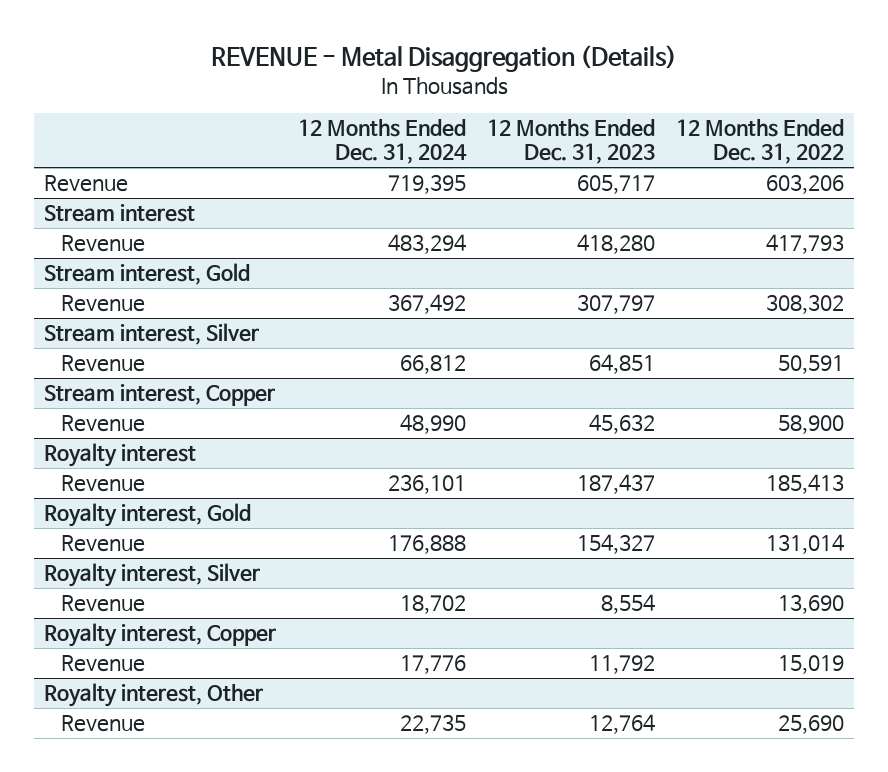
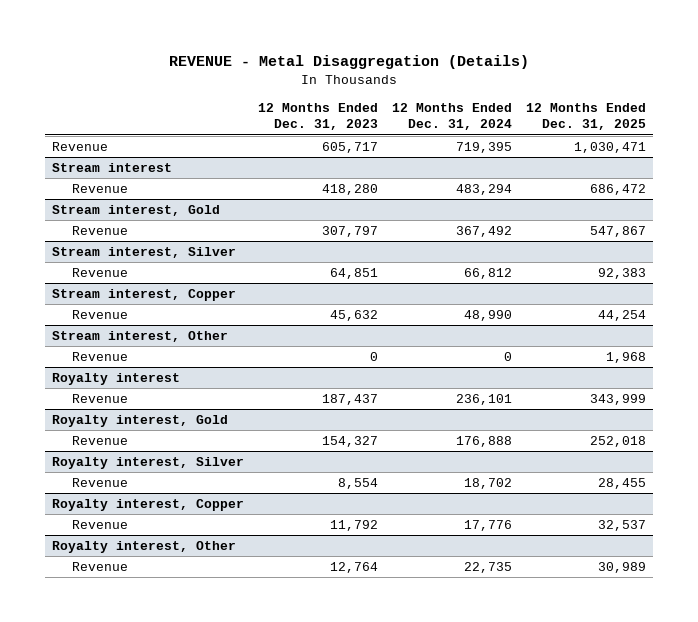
- | 12 Months Ended Dec. 31, 2024 | 12 Months Ended Dec. 31, 2023 | 12 Months Ended Dec. 31, 2022
+ | 12 Months Ended Dec. 31, 2023 | 12 Months Ended Dec. 31, 2024 | 12 Months Ended Dec. 31, 2025
+ Stream interest, Other
+ Revenue | 0 | 0 | 1,968

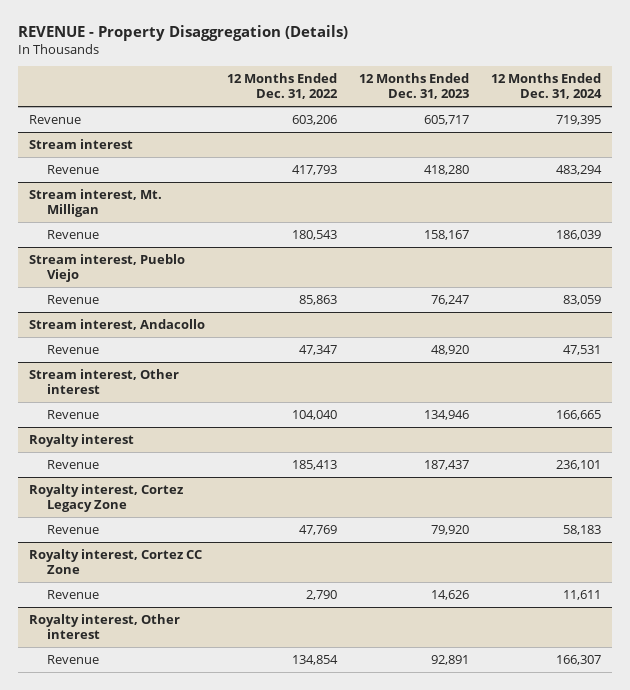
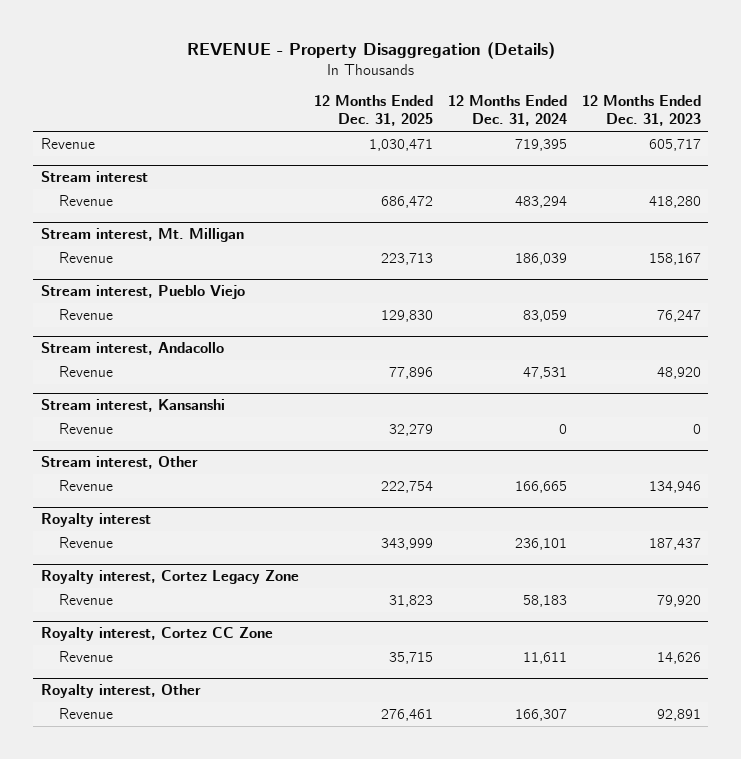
- | 12 Months Ended Dec. 31, 2022 | 12 Months Ended Dec. 31, 2023 | 12 Months Ended Dec. 31, 2024
+ | 12 Months Ended Dec. 31, 2025 | 12 Months Ended Dec. 31, 2024 | 12 Months Ended Dec. 31, 2023
- Stream interest, Other interest
+ Stream interest, Kansanshi
+ Revenue | 32,279 | 0 | 0
+ Stream interest, Other
- Royalty interest, Other interest
+ Royalty interest, Other

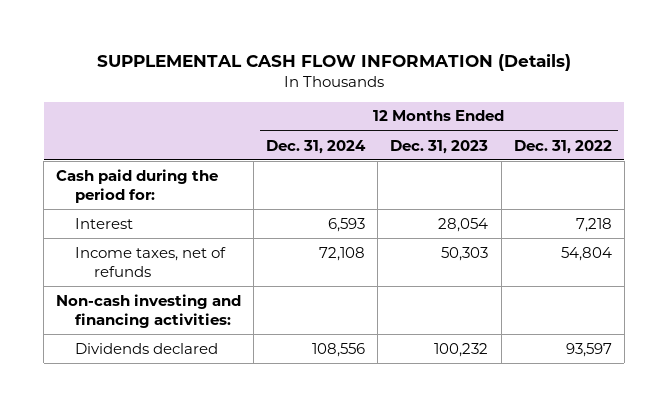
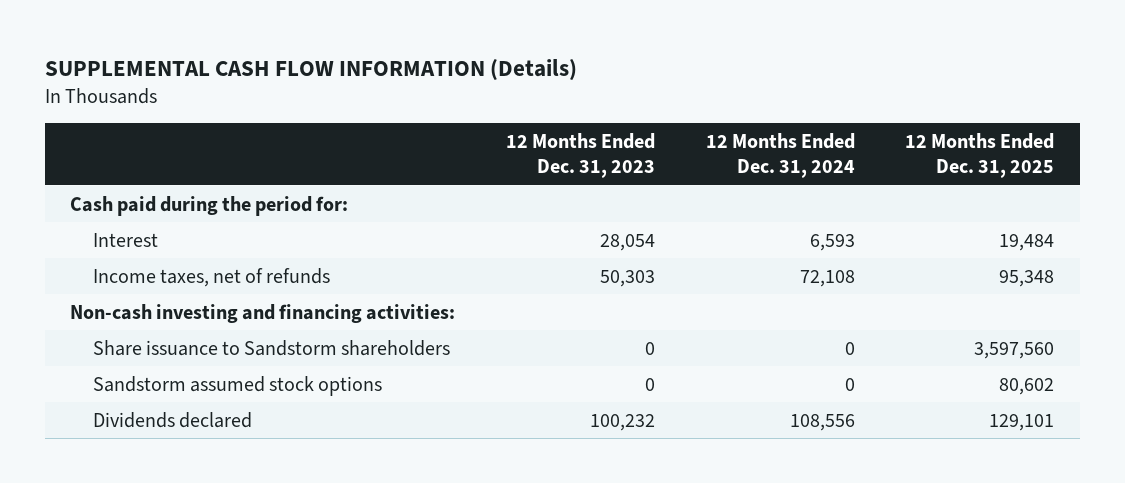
- | 12 Months Ended Dec. 31, 2024 | 12 Months Ended Dec. 31, 2023 | 12 Months Ended Dec. 31, 2022
+ | 12 Months Ended Dec. 31, 2023 | 12 Months Ended Dec. 31, 2024 | 12 Months Ended Dec. 31, 2025
+ Share issuance to Sandstorm shareholders | 0 | 0 | 3,597,560
+ Sandstorm assumed stock options | 0 | 0 | 80,602

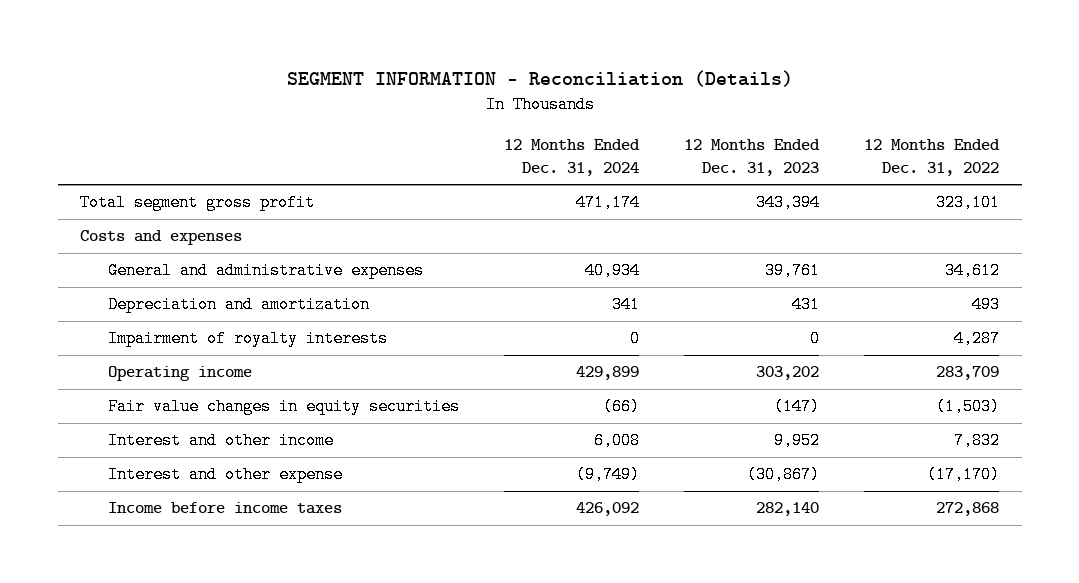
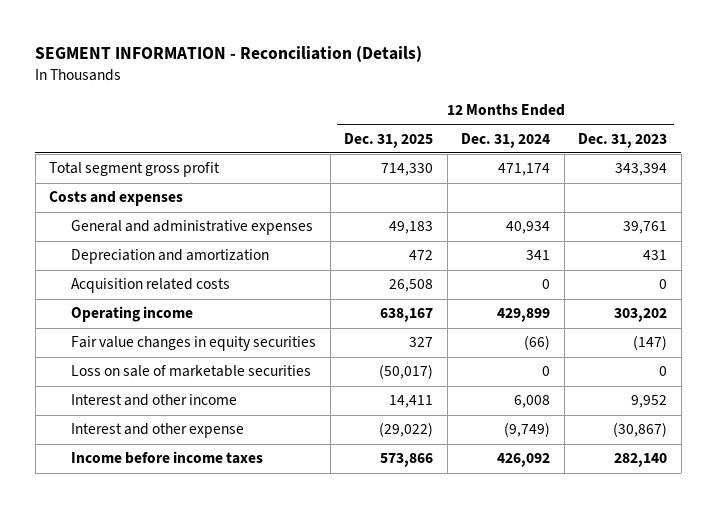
- | 12 Months Ended Dec. 31, 2024 | 12 Months Ended Dec. 31, 2023 | 12 Months Ended Dec. 31, 2022
+ | 12 Months Ended Dec. 31, 2025 | 12 Months Ended Dec. 31, 2024 | 12 Months Ended Dec. 31, 2023
- Impairment of royalty interests | 0 | 0 | 4,287
+ Acquisition related costs | 26,508 | 0 | 0
+ Loss on sale of marketable securities | (50,017) | 0 | 0

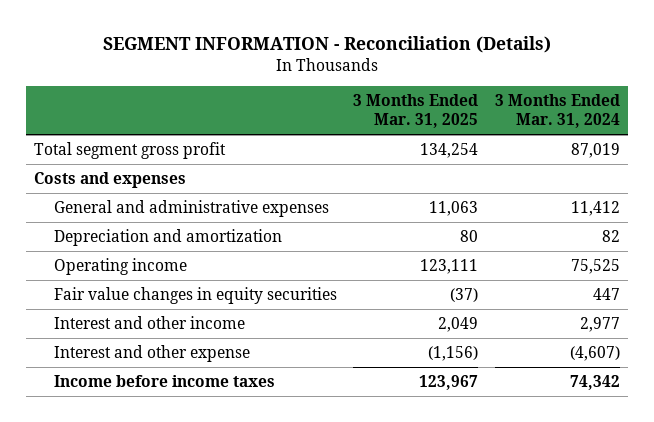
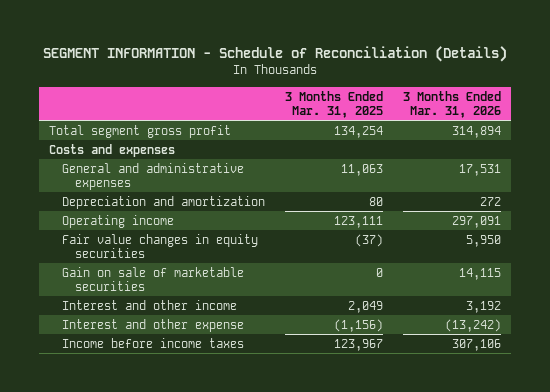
- SEGMENT INFORMATION - Reconciliation (Details)
+ SEGMENT INFORMATION - Schedule of Reconciliation (Details)
- | 3 Months Ended Mar. 31, 2025 | 3 Months Ended Mar. 31, 2024
+ | 3 Months Ended Mar. 31, 2025 | 3 Months Ended Mar. 31, 2026
+ Gain on sale of marketable securities | 0 | 14,115

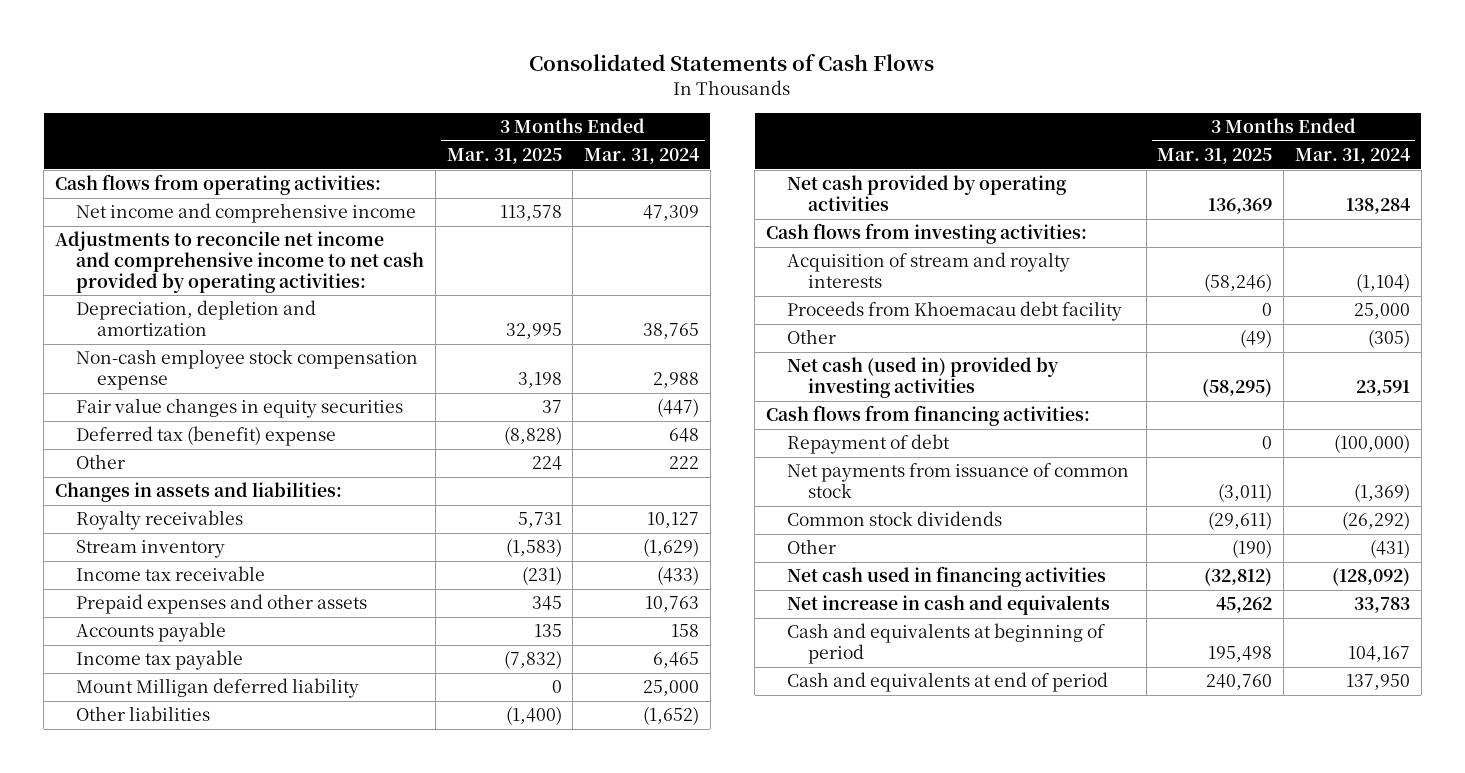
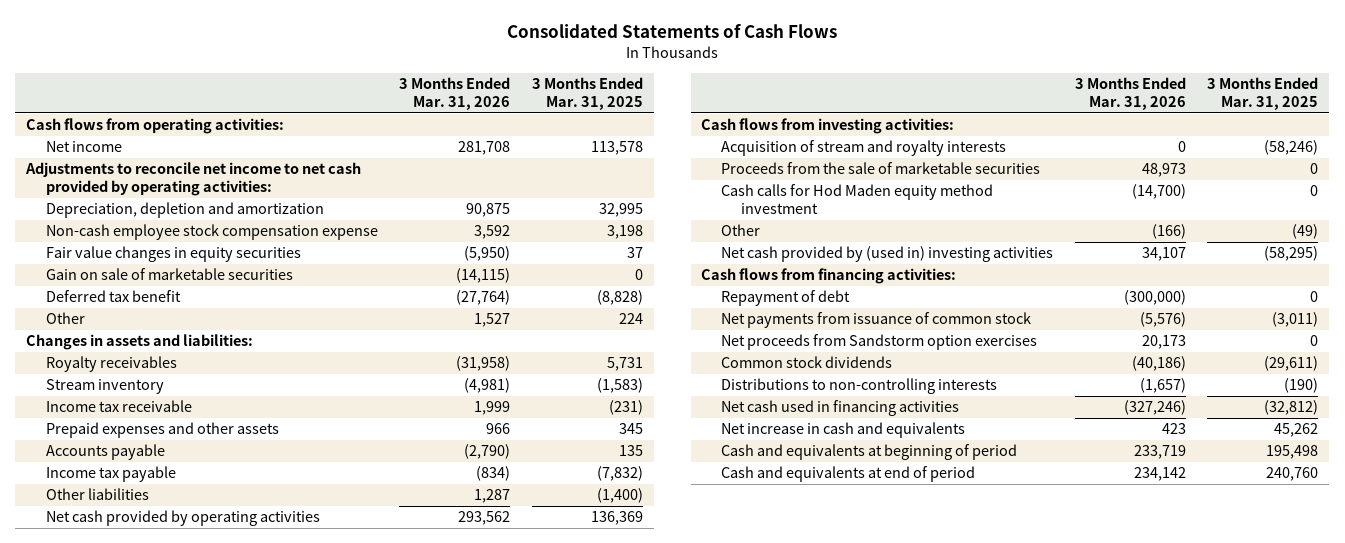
- | 3 Months Ended Mar. 31, 2025 | 3 Months Ended Mar. 31, 2024
+ | 3 Months Ended Mar. 31, 2026 | 3 Months Ended Mar. 31, 2025
- Net income and comprehensive income | 113,578 | 47,309
- Adjustments to reconcile net income and comprehensive income to net cash provided by operating activities:
+ Net income | 281,708 | 113,578
+ Adjustments to reconcile net income to net cash provided by operating activities:
- Deferred tax (benefit) expense | (8,828) | 648
+ Gain on sale of marketable securities | (14,115) | 0
+ Deferred tax benefit | (27,764) | (8,828)
- Mount Milligan deferred liability | 0 | 25,000
- Proceeds from Khoemacau debt facility | 0 | 25,000
+ Proceeds from the sale of marketable securities | 48,973 | 0
+ Cash calls for Hod Maden equity method investment | (14,700) | 0
- Net cash (used in) provided by investing activities | (58,295) | 23,591
+ Net cash provided by (used in) investing activities | 34,107 | (58,295)
+ Net proceeds from Sandstorm option exercises | 20,173 | 0
- Other | (190) | (431)
+ Distributions to non-controlling interests | (1,657) | (190)

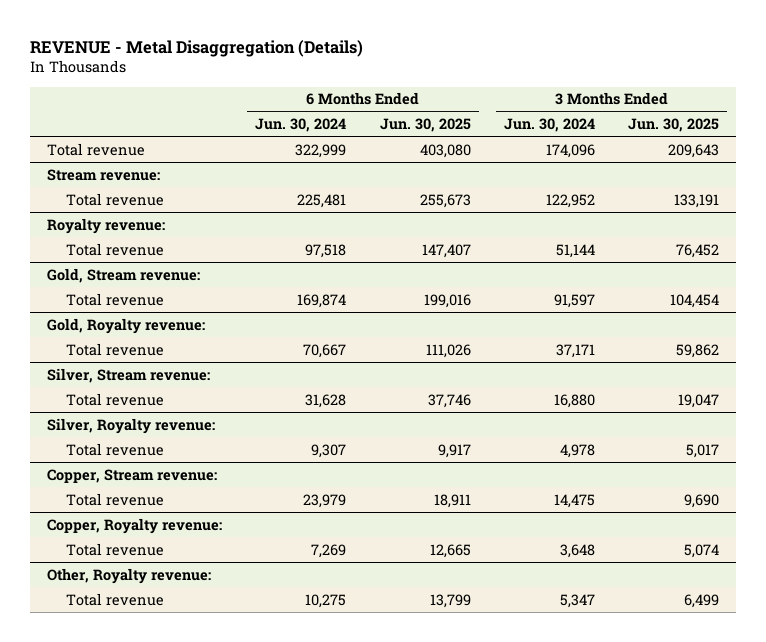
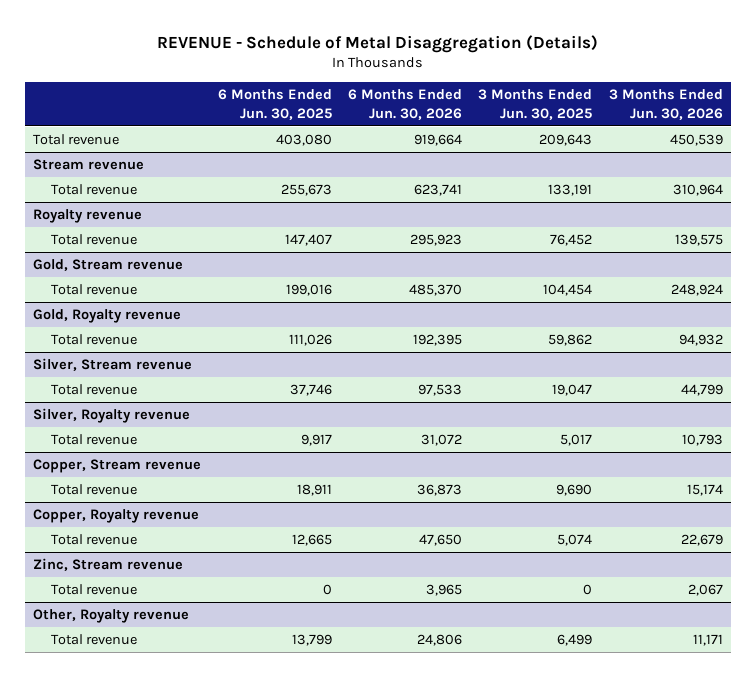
- REVENUE - Metal Disaggregation (Details)
+ REVENUE - Schedule of Metal Disaggregation (Details)
- | 6 Months Ended Jun. 30, 2024 | 6 Months Ended Jun. 30, 2025 | 3 Months Ended Jun. 30, 2024 | 3 Months Ended Jun. 30, 2025
+ | 6 Months Ended Jun. 30, 2025 | 6 Months Ended Jun. 30, 2026 | 3 Months Ended Jun. 30, 2025 | 3 Months Ended Jun. 30, 2026
- Stream revenue:
+ Stream revenue
- Royalty revenue:
+ Royalty revenue
- Gold, Stream revenue:
+ Gold, Stream revenue
- Gold, Royalty revenue:
+ Gold, Royalty revenue
- Silver, Stream revenue:
+ Silver, Stream revenue
- Silver, Royalty revenue:
+ Silver, Royalty revenue
- Copper, Stream revenue:
+ Copper, Stream revenue
- Copper, Royalty revenue:
+ Copper, Royalty revenue
- Other, Royalty revenue:
+ Zinc, Stream revenue
+ Total revenue | 0 | 3,965 | 0 | 2,067
+ Other, Royalty revenue

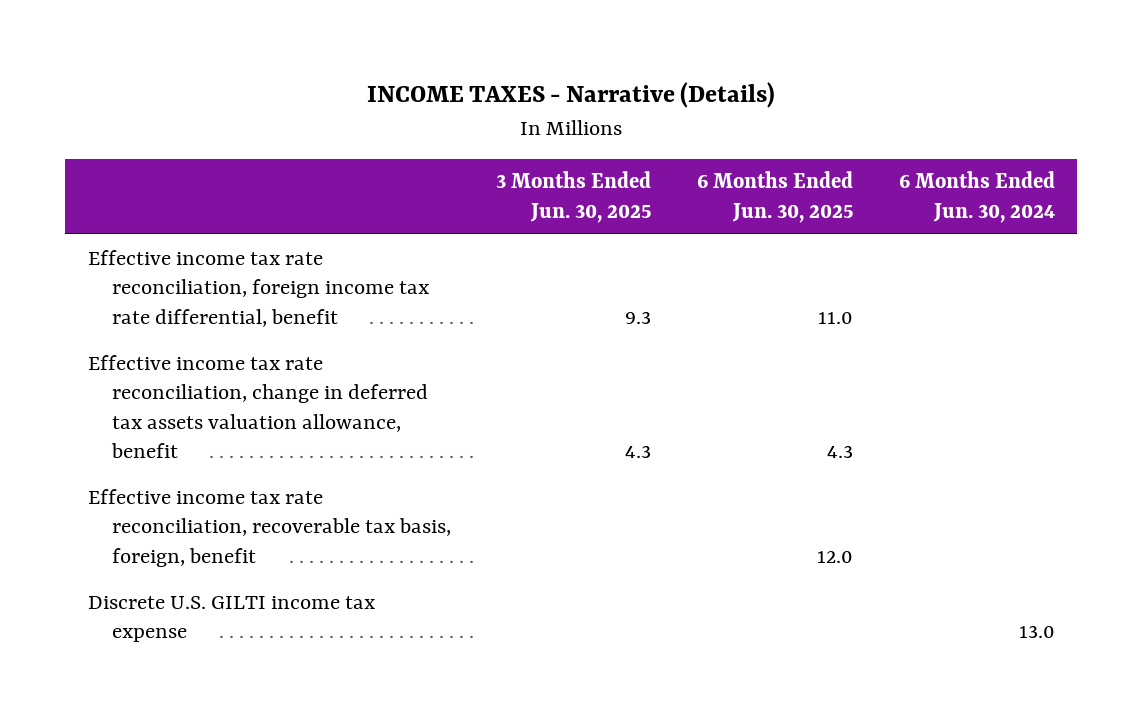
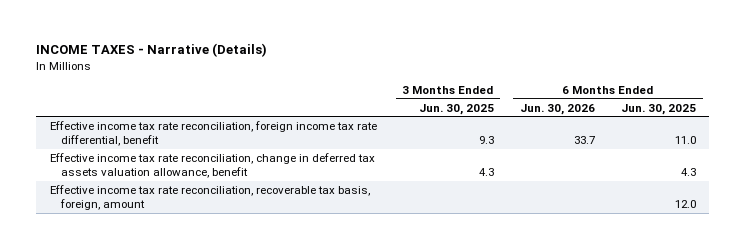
- | 3 Months Ended Jun. 30, 2025 | 6 Months Ended Jun. 30, 2025 | 6 Months Ended Jun. 30, 2024
+ | 3 Months Ended Jun. 30, 2025 | 6 Months Ended Jun. 30, 2026 | 6 Months Ended Jun. 30, 2025
- Effective income tax rate reconciliation, recoverable tax basis, foreign, benefit | | 12.0 |
- Discrete U.S. GILTI income tax expense | | | 13.0
+ Effective income tax rate reconciliation, recoverable tax basis, foreign, amount | | | 12.0

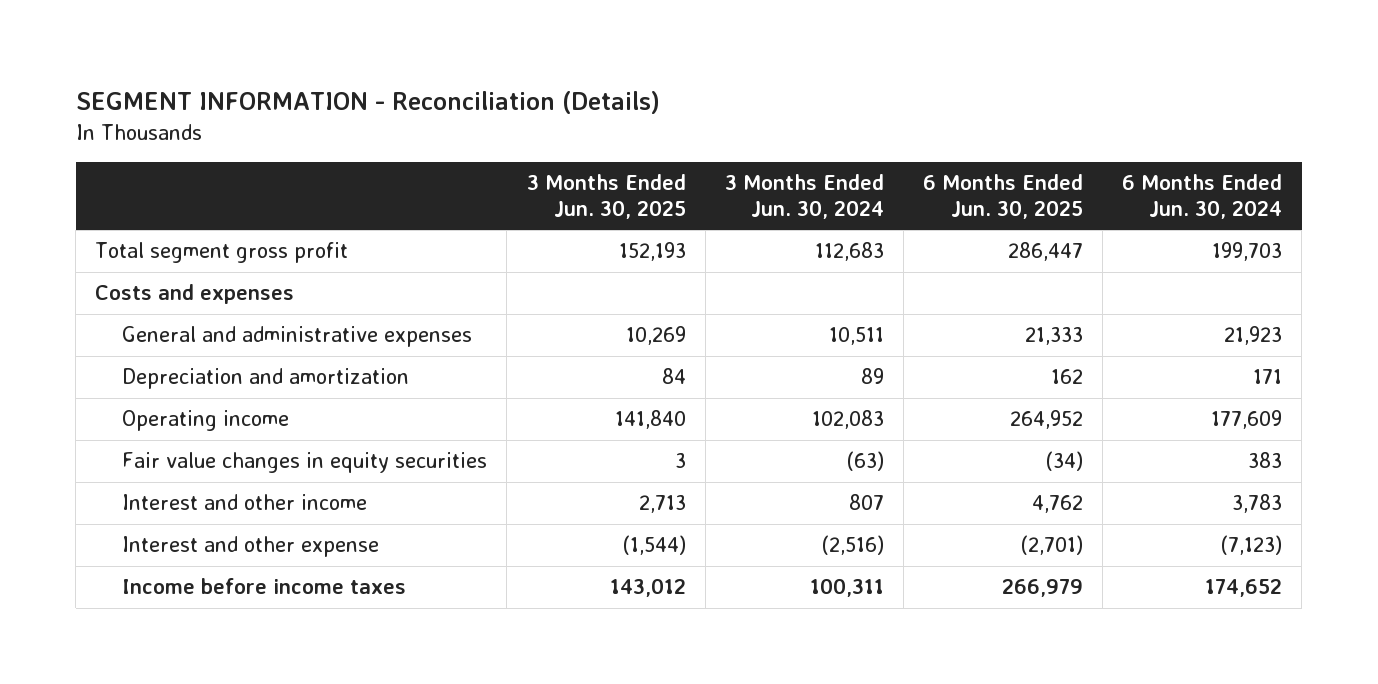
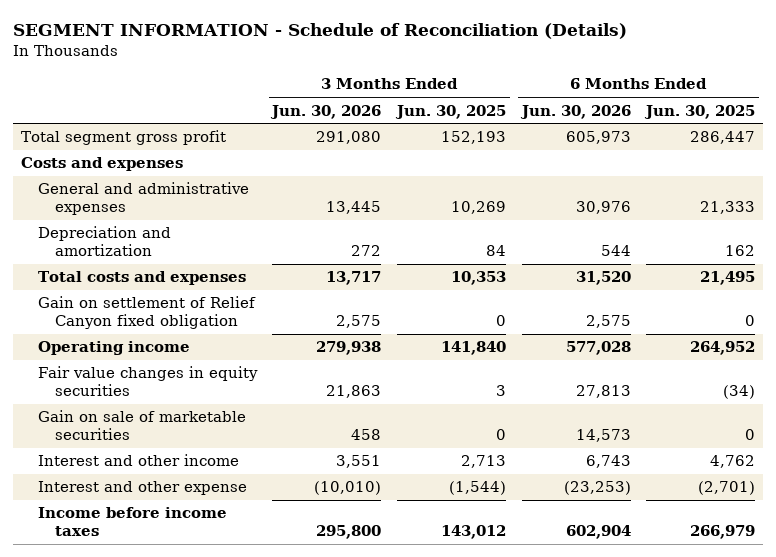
- SEGMENT INFORMATION - Reconciliation (Details)
+ SEGMENT INFORMATION - Schedule of Reconciliation (Details)
- | 3 Months Ended Jun. 30, 2025 | 3 Months Ended Jun. 30, 2024 | 6 Months Ended Jun. 30, 2025 | 6 Months Ended Jun. 30, 2024
+ | 3 Months Ended Jun. 30, 2026 | 3 Months Ended Jun. 30, 2025 | 6 Months Ended Jun. 30, 2026 | 6 Months Ended Jun. 30, 2025
+ Total costs and expenses | 13,717 | 10,353 | 31,520 | 21,495
+ Gain on settlement of Relief Canyon fixed obligation | 2,575 | 0 | 2,575 | 0
+ Gain on sale of marketable securities | 458 | 0 | 14,573 | 0

